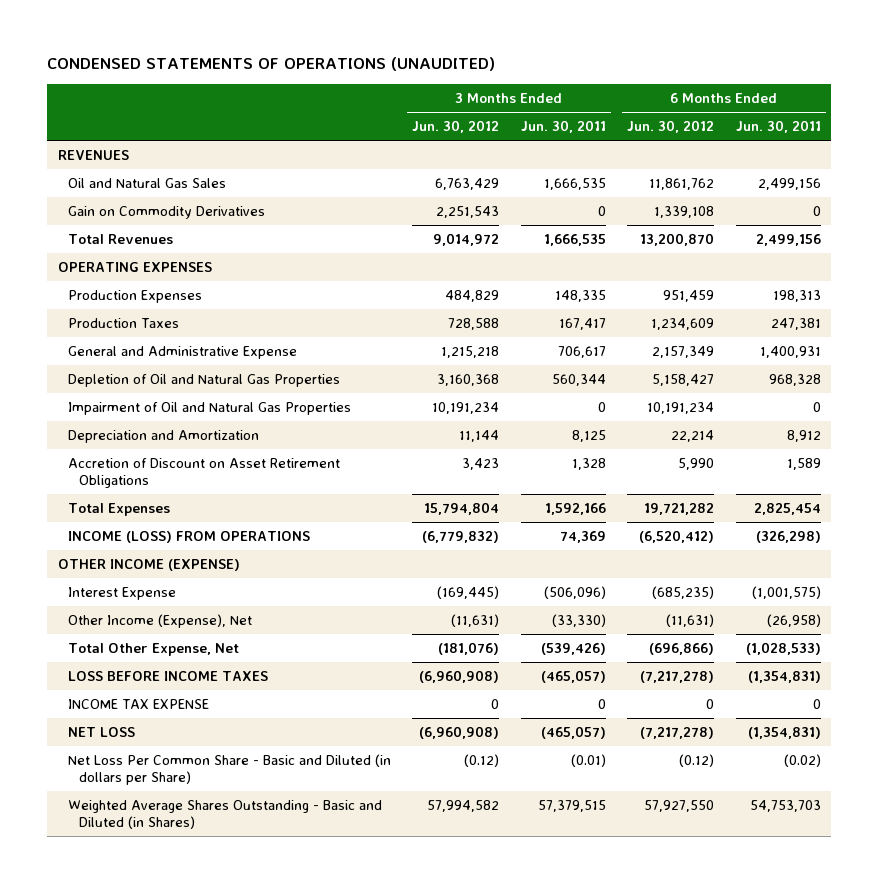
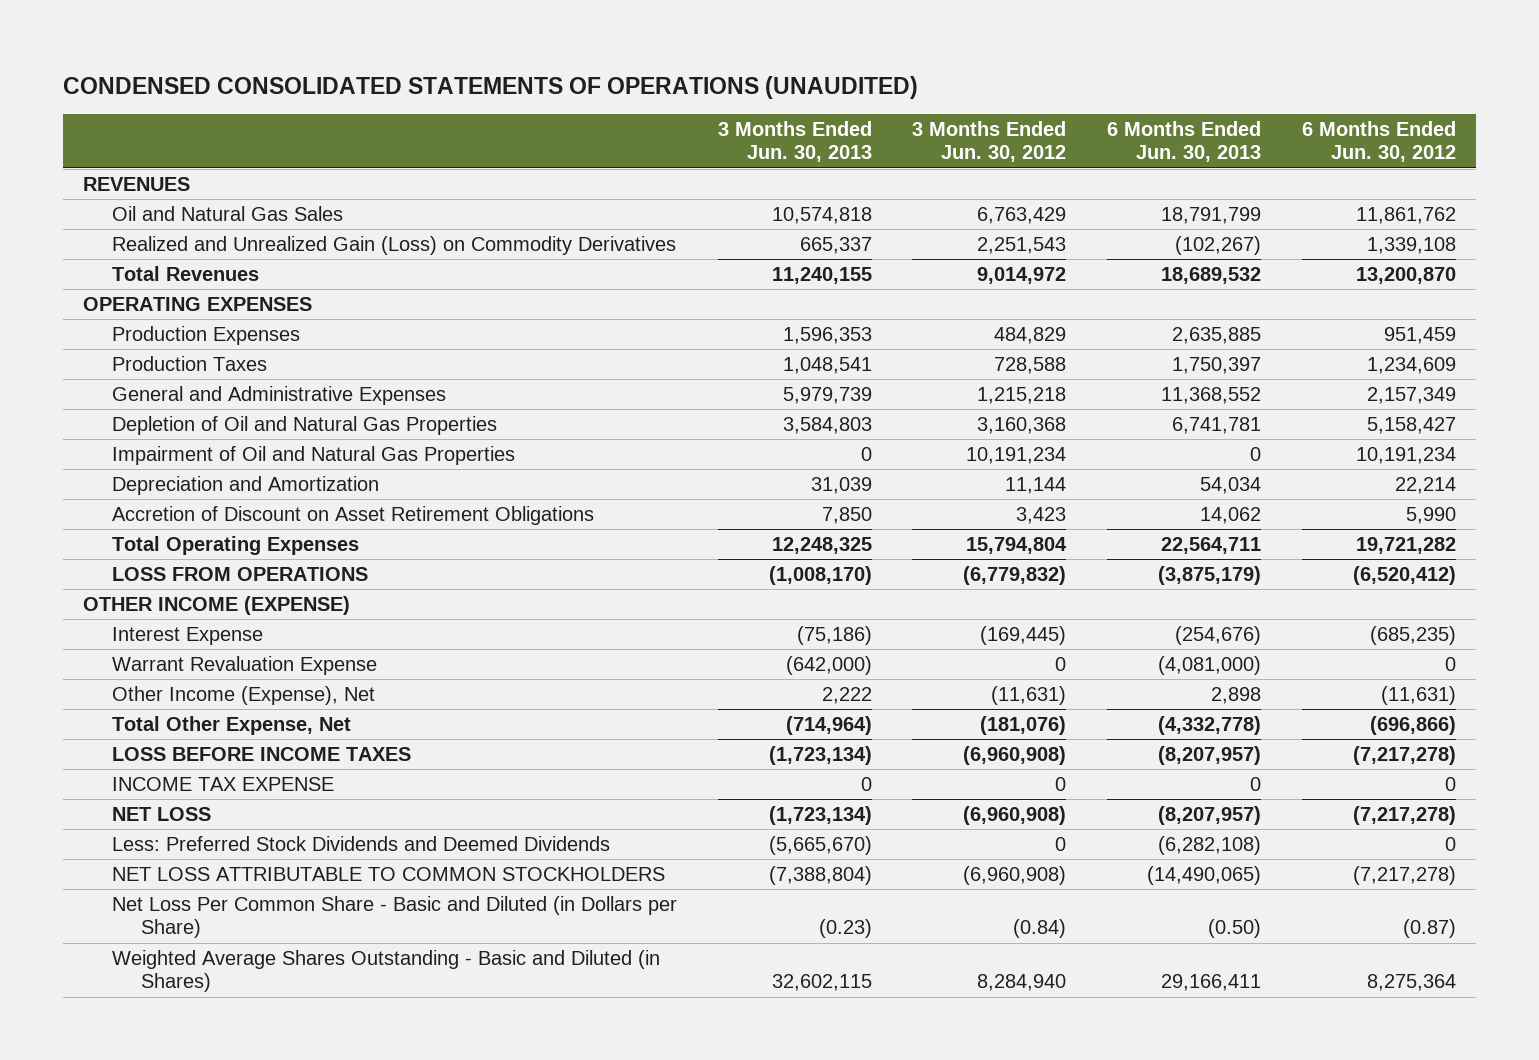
- CONDENSED STATEMENTS OF OPERATIONS (UNAUDITED)
+ CONDENSED CONSOLIDATED STATEMENTS OF OPERATIONS (UNAUDITED)
- | 3 Months Ended Jun. 30, 2012 | 3 Months Ended Jun. 30, 2011 | 6 Months Ended Jun. 30, 2012 | 6 Months Ended Jun. 30, 2011
+ | 3 Months Ended Jun. 30, 2013 | 3 Months Ended Jun. 30, 2012 | 6 Months Ended Jun. 30, 2013 | 6 Months Ended Jun. 30, 2012
- Gain on Commodity Derivatives | 2,251,543 | 0 | 1,339,108 | 0
+ Realized and Unrealized Gain (Loss) on Commodity Derivatives | 665,337 | 2,251,543 | (102,267) | 1,339,108
- General and Administrative Expense | 1,215,218 | 706,617 | 2,157,349 | 1,400,931
+ General and Administrative Expenses | 5,979,739 | 1,215,218 | 11,368,552 | 2,157,349
- Total Expenses | 15,794,804 | 1,592,166 | 19,721,282 | 2,825,454
- INCOME (LOSS) FROM OPERATIONS | (6,779,832) | 74,369 | (6,520,412) | (326,298)
+ Total Operating Expenses | 12,248,325 | 15,794,804 | 22,564,711 | 19,721,282
+ LOSS FROM OPERATIONS | (1,008,170) | (6,779,832) | (3,875,179) | (6,520,412)
+ Warrant Revaluation Expense | (642,000) | 0 | (4,081,000) | 0
- Net Loss Per Common Share - Basic and Diluted (in dollars per Share) | (0.12) | (0.01) | (0.12) | (0.02)
- Weighted Average Shares Outstanding - Basic and Diluted (in Shares) | 57,994,582 | 57,379,515 | 57,927,550 | 54,753,703
+ Less: Preferred Stock Dividends and Deemed Dividends | (5,665,670) | 0 | (6,282,108) | 0
+ NET LOSS ATTRIBUTABLE TO COMMON STOCKHOLDERS | (7,388,804) | (6,960,908) | (14,490,065) | (7,217,278)
+ Net Loss Per Common Share - Basic and Diluted (in Dollars per Share) | (0.23) | (0.84) | (0.50) | (0.87)
+ Weighted Average Shares Outstanding - Basic and Diluted (in Shares) | 32,602,115 | 8,284,940 | 29,166,411 | 8,275,364

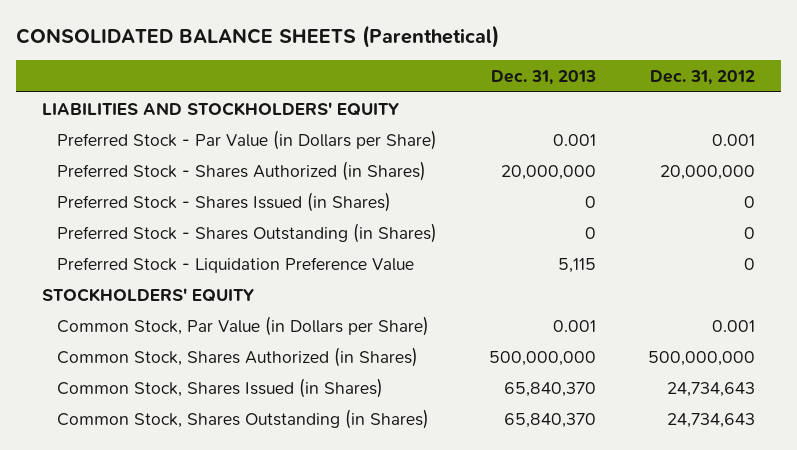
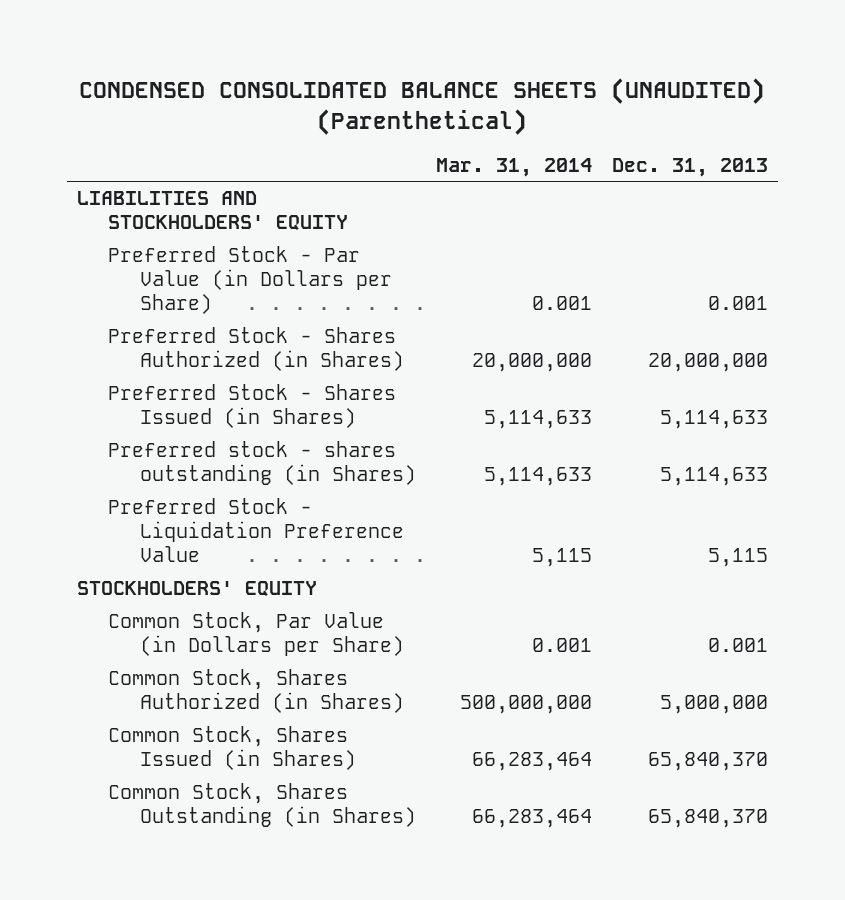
- CONSOLIDATED BALANCE SHEETS (Parenthetical)
+ CONDENSED CONSOLIDATED BALANCE SHEETS (UNAUDITED) (Parenthetical)
- | Dec. 31, 2013 | Dec. 31, 2012
+ | Mar. 31, 2014 | Dec. 31, 2013
- Preferred Stock - Shares Issued (in Shares) | 0 | 0
- Preferred Stock - Shares Outstanding (in Shares) | 0 | 0
+ Preferred Stock - Shares Issued (in Shares) | 5,114,633 | 5,114,633
+ Preferred stock - shares outstanding (in Shares) | 5,114,633 | 5,114,633
- Common Stock, Shares Authorized (in Shares) | 500,000,000 | 500,000,000
+ Common Stock, Shares Authorized (in Shares) | 500,000,000 | 5,000,000

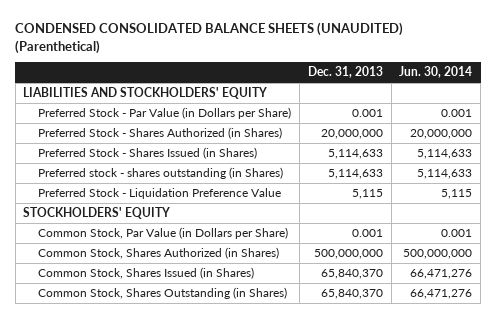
- | Mar. 31, 2014 | Dec. 31, 2013
+ | Dec. 31, 2013 | Jun. 30, 2014
- Common Stock, Shares Authorized (in Shares) | 500,000,000 | 5,000,000
+ Common Stock, Shares Authorized (in Shares) | 500,000,000 | 500,000,000

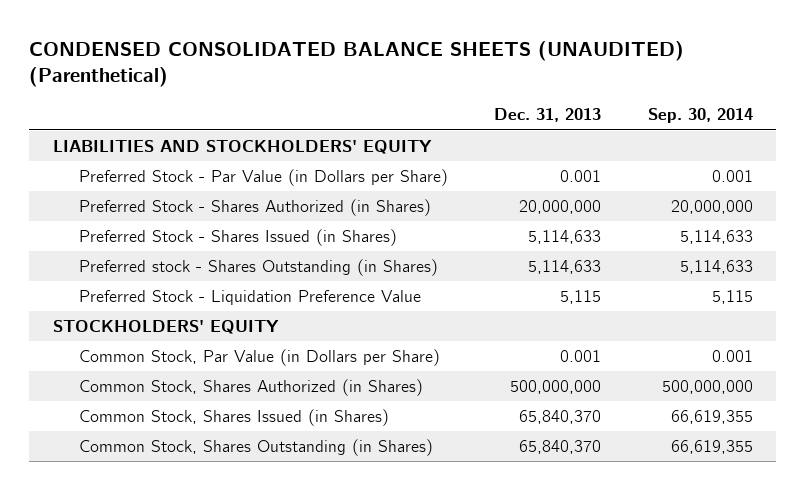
- | Dec. 31, 2013 | Jun. 30, 2014
+ | Dec. 31, 2013 | Sep. 30, 2014
- Preferred stock - shares outstanding (in Shares) | 5,114,633 | 5,114,633
+ Preferred stock - Shares Outstanding (in Shares) | 5,114,633 | 5,114,633

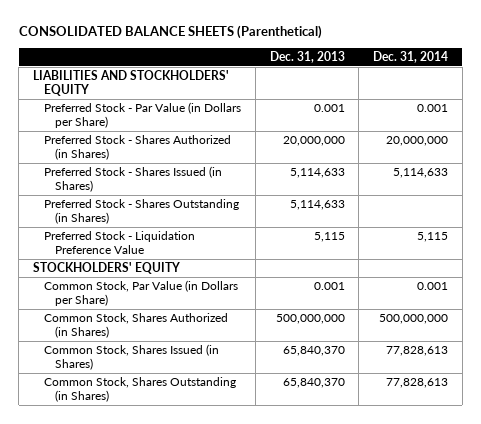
- CONDENSED CONSOLIDATED BALANCE SHEETS (UNAUDITED) (Parenthetical)
+ CONSOLIDATED BALANCE SHEETS (Parenthetical)
- | Dec. 31, 2013 | Sep. 30, 2014
+ | Dec. 31, 2013 | Dec. 31, 2014
- Preferred stock - Shares Outstanding (in Shares) | 5,114,633 | 5,114,633
+ Preferred Stock - Shares Outstanding (in Shares) | 5,114,633 |

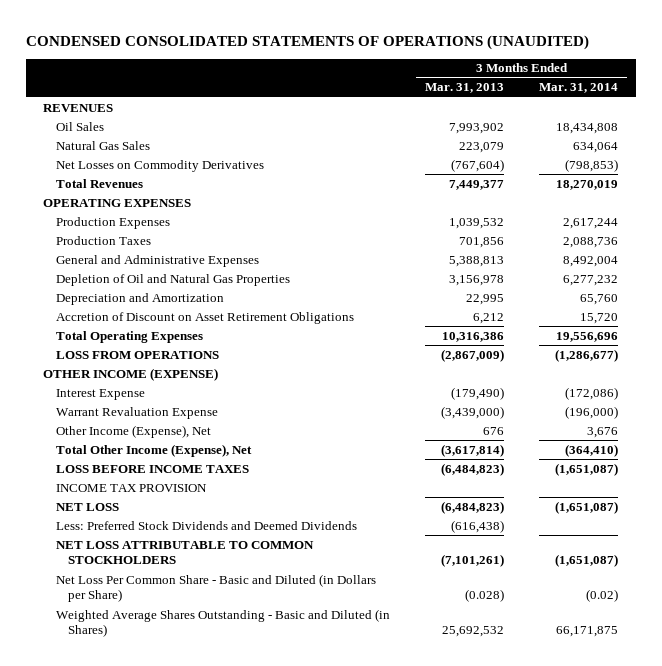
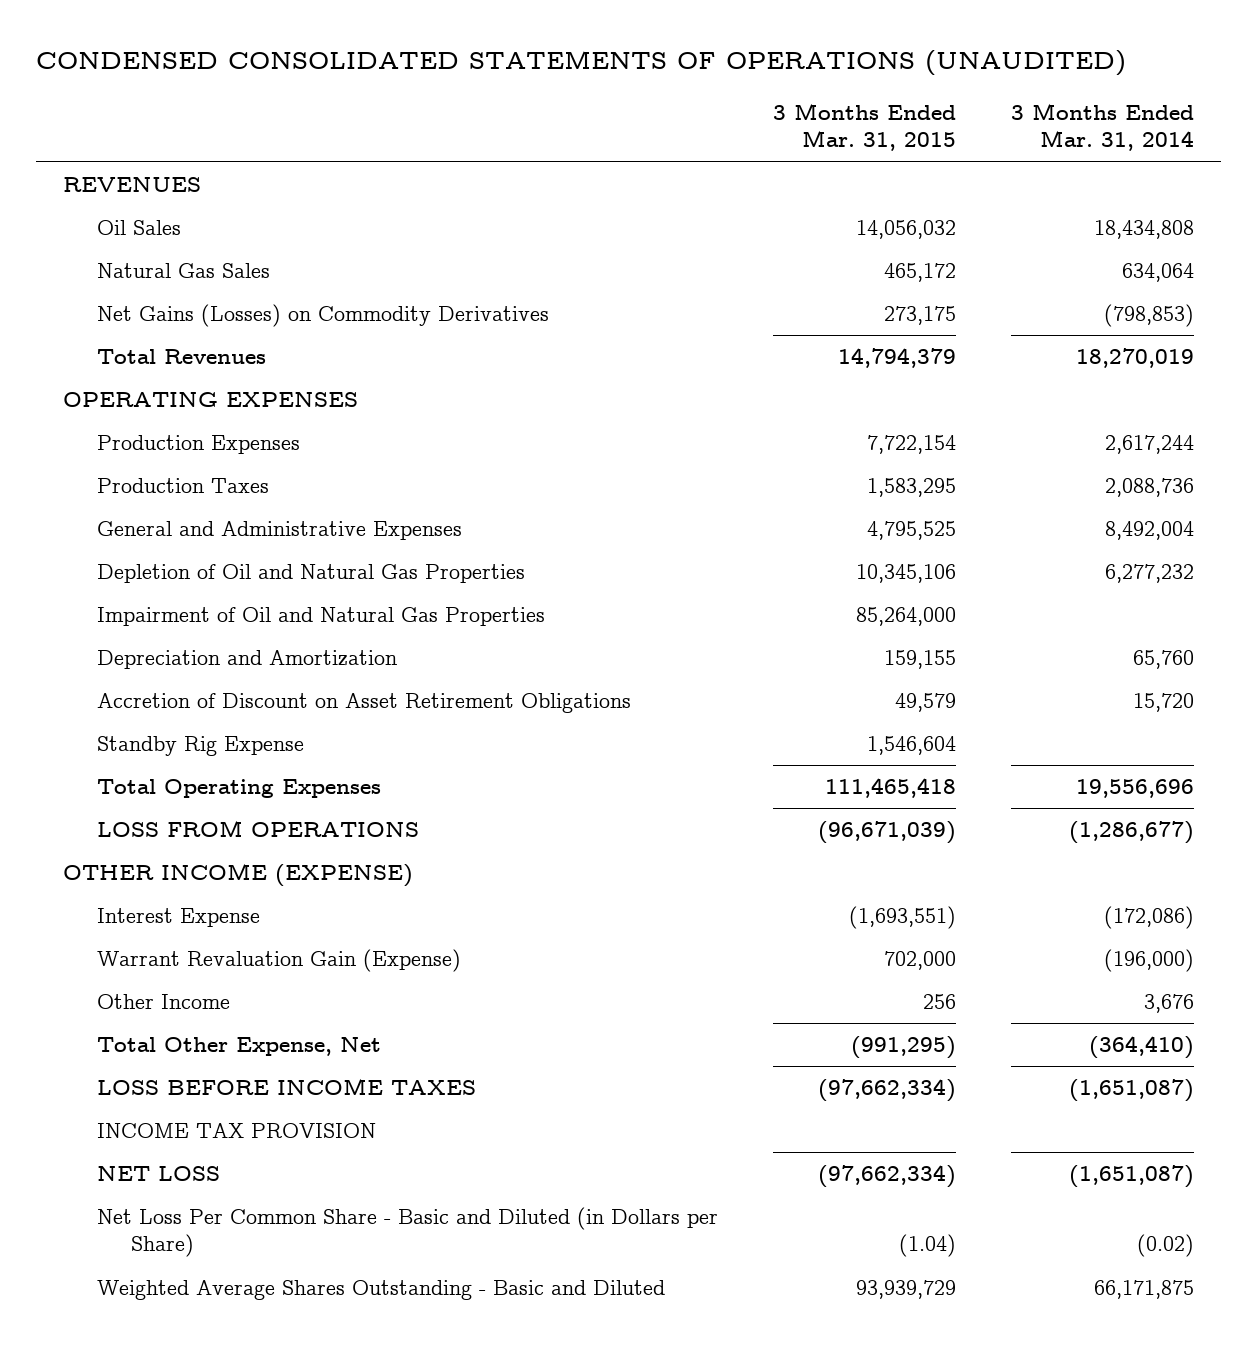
- | 3 Months Ended Mar. 31, 2013 | 3 Months Ended Mar. 31, 2014
+ | 3 Months Ended Mar. 31, 2015 | 3 Months Ended Mar. 31, 2014
- Net Losses on Commodity Derivatives | (767,604) | (798,853)
+ Net Gains (Losses) on Commodity Derivatives | 273,175 | (798,853)
+ Impairment of Oil and Natural Gas Properties | 85,264,000 |
+ Standby Rig Expense | 1,546,604 |
- Warrant Revaluation Expense | (3,439,000) | (196,000)
- Other Income (Expense), Net | 676 | 3,676
- Total Other Income (Expense), Net | (3,617,814) | (364,410)
+ Warrant Revaluation Gain (Expense) | 702,000 | (196,000)
+ Other Income | 256 | 3,676
+ Total Other Expense, Net | (991,295) | (364,410)
- Less: Preferred Stock Dividends and Deemed Dividends | (616,438) |
- NET LOSS ATTRIBUTABLE TO COMMON STOCKHOLDERS | (7,101,261) | (1,651,087)
- Weighted Average Shares Outstanding - Basic and Diluted (in Shares) | 25,692,532 | 66,171,875
+ Weighted Average Shares Outstanding - Basic and Diluted | 93,939,729 | 66,171,875

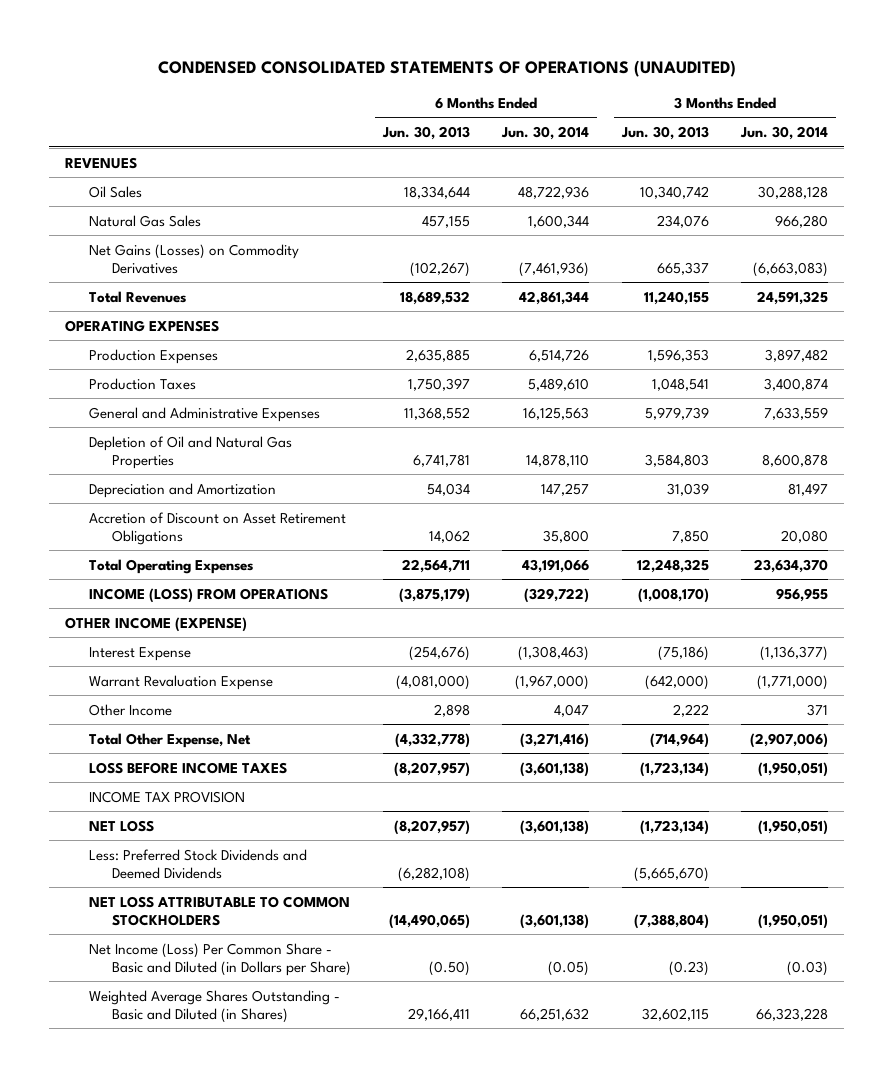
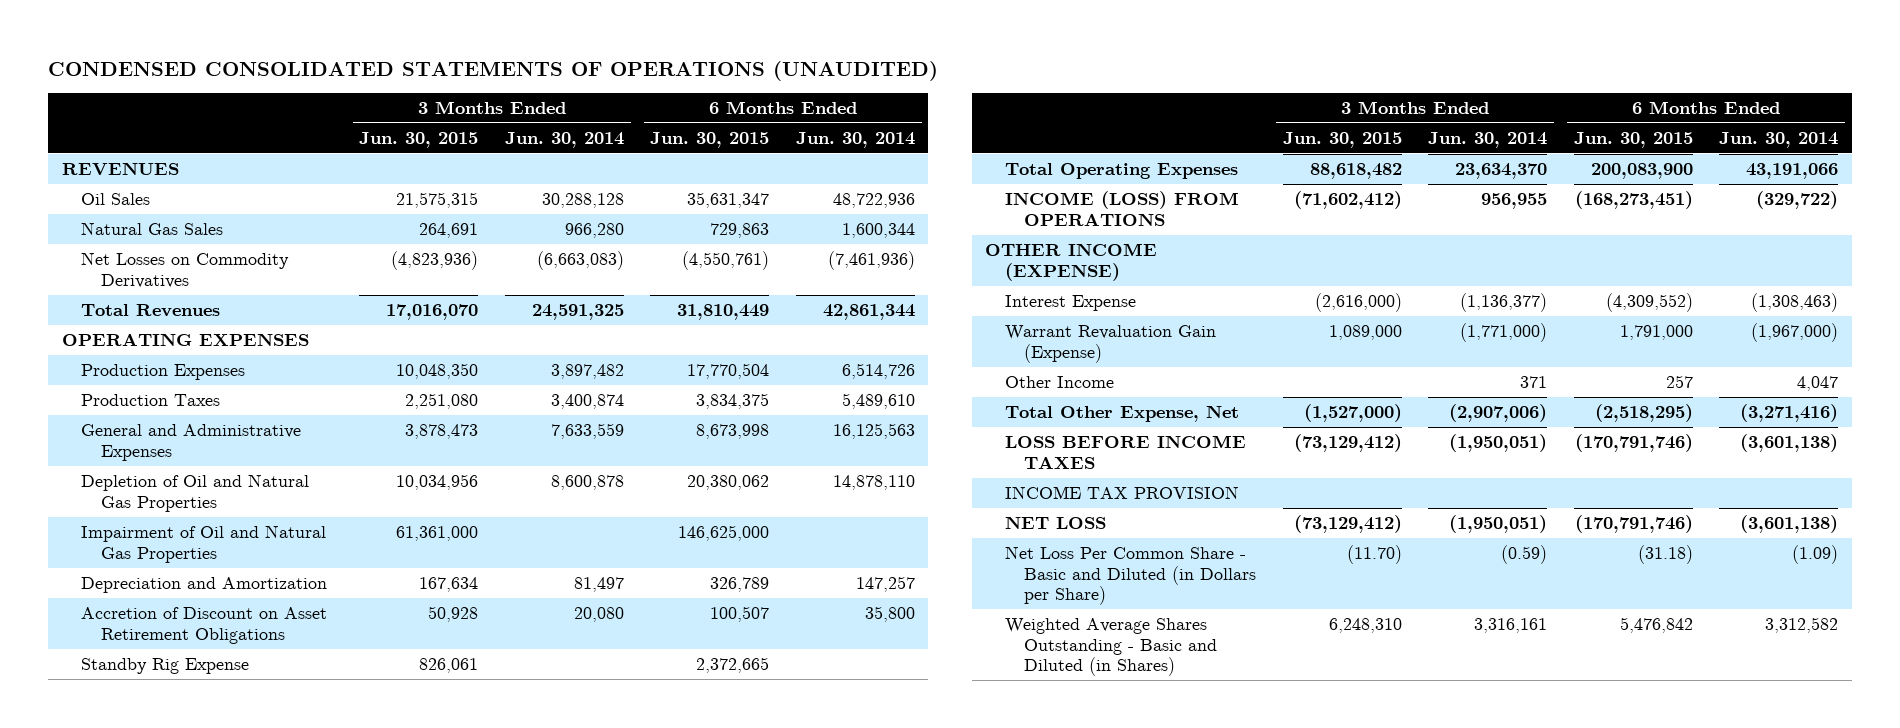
- | 6 Months Ended Jun. 30, 2013 | 6 Months Ended Jun. 30, 2014 | 3 Months Ended Jun. 30, 2013 | 3 Months Ended Jun. 30, 2014
+ | 3 Months Ended Jun. 30, 2015 | 3 Months Ended Jun. 30, 2014 | 6 Months Ended Jun. 30, 2015 | 6 Months Ended Jun. 30, 2014
- Net Gains (Losses) on Commodity Derivatives | (102,267) | (7,461,936) | 665,337 | (6,663,083)
+ Net Losses on Commodity Derivatives | (4,823,936) | (6,663,083) | (4,550,761) | (7,461,936)
+ Impairment of Oil and Natural Gas Properties | 61,361,000 | | 146,625,000 |
+ Standby Rig Expense | 826,061 | | 2,372,665 |
- Warrant Revaluation Expense | (4,081,000) | (1,967,000) | (642,000) | (1,771,000)
+ Warrant Revaluation Gain (Expense) | 1,089,000 | (1,771,000) | 1,791,000 | (1,967,000)
- Less: Preferred Stock Dividends and Deemed Dividends | (6,282,108) | | (5,665,670) |
- NET LOSS ATTRIBUTABLE TO COMMON STOCKHOLDERS | (14,490,065) | (3,601,138) | (7,388,804) | (1,950,051)
- Net Income (Loss) Per Common Share - Basic and Diluted (in Dollars per Share) | (0.50) | (0.05) | (0.23) | (0.03)
- Weighted Average Shares Outstanding - Basic and Diluted (in Shares) | 29,166,411 | 66,251,632 | 32,602,115 | 66,323,228
+ Net Loss Per Common Share - Basic and Diluted (in Dollars per Share) | (11.70) | (0.59) | (31.18) | (1.09)
+ Weighted Average Shares Outstanding - Basic and Diluted (in Shares) | 6,248,310 | 3,316,161 | 5,476,842 | 3,312,582

